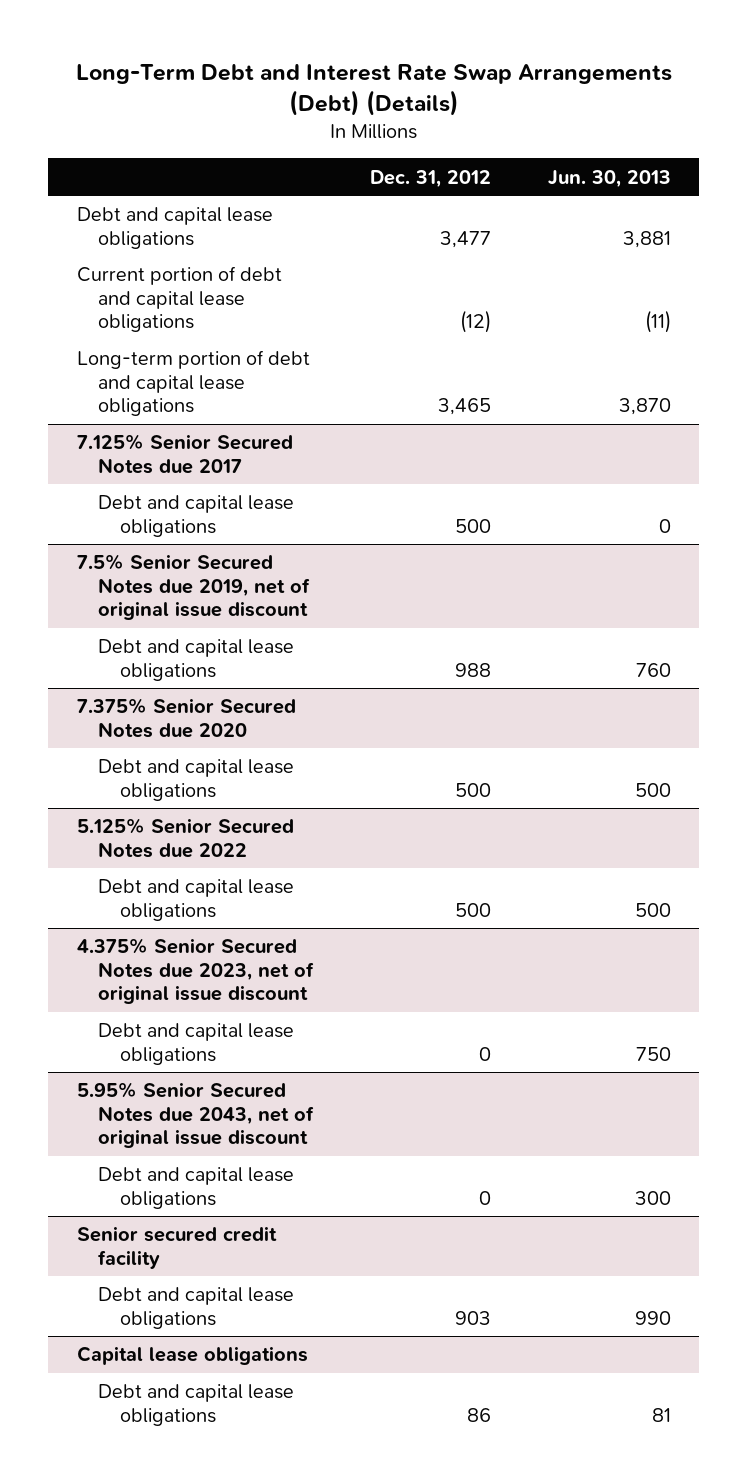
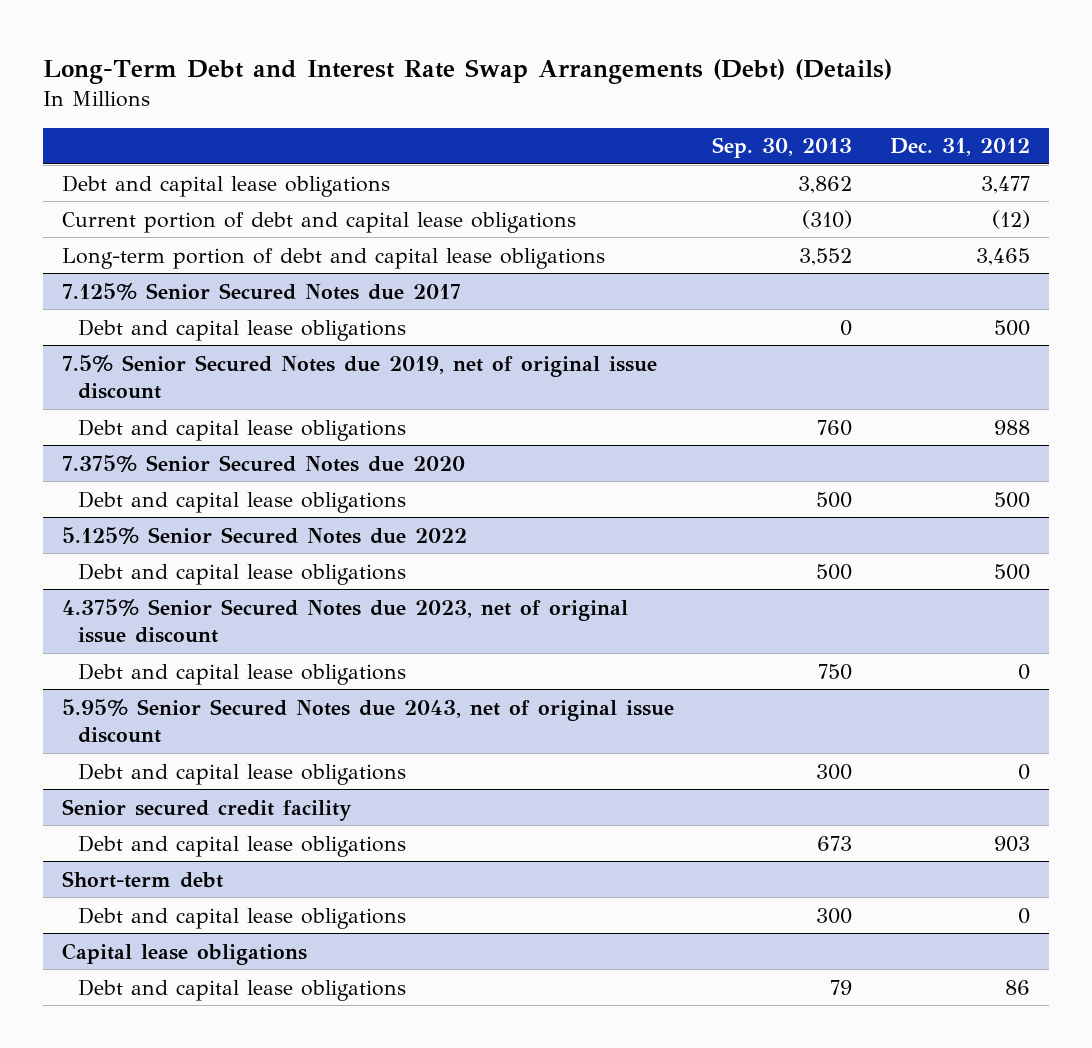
- | Dec. 31, 2012 | Jun. 30, 2013
+ | Sep. 30, 2013 | Dec. 31, 2012
+ Short-term debt
+ Debt and capital lease obligations | 300 | 0

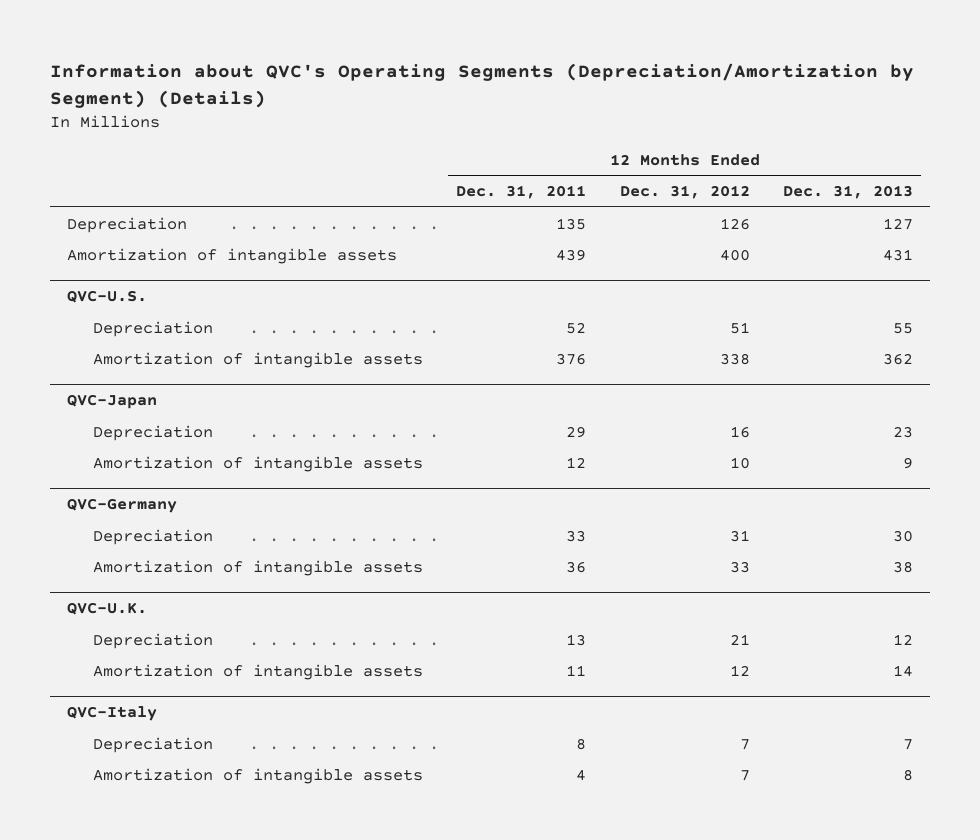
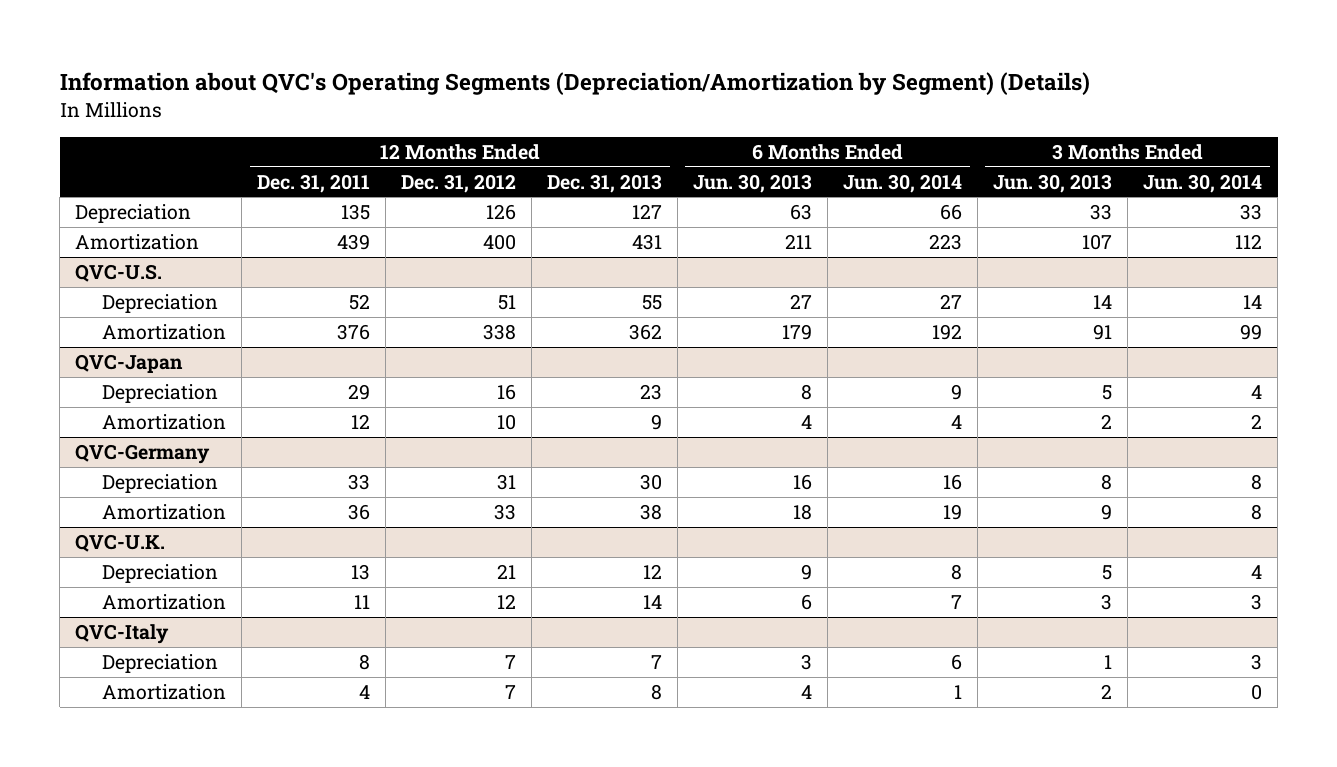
- | 12 Months Ended Dec. 31, 2011 | 12 Months Ended Dec. 31, 2012 | 12 Months Ended Dec. 31, 2013
+ | 12 Months Ended Dec. 31, 2011 | 12 Months Ended Dec. 31, 2012 | 12 Months Ended Dec. 31, 2013 | 6 Months Ended Jun. 30, 2013 | 6 Months Ended Jun. 30, 2014 | 3 Months Ended Jun. 30, 2013 | 3 Months Ended Jun. 30, 2014
- Amortization of intangible assets | 439 | 400 | 431
+ Amortization | 439 | 400 | 431 | 211 | 223 | 107 | 112
@ QVC-U.S.
- Amortization of intangible assets | 376 | 338 | 362
+ Amortization | 376 | 338 | 362 | 179 | 192 | 91 | 99
@ QVC-Japan
- Amortization of intangible assets | 12 | 10 | 9
+ Amortization | 12 | 10 | 9 | 4 | 4 | 2 | 2
@ QVC-Germany
- Amortization of intangible assets | 36 | 33 | 38
+ Amortization | 36 | 33 | 38 | 18 | 19 | 9 | 8
@ QVC-U.K.
- Amortization of intangible assets | 11 | 12 | 14
+ Amortization | 11 | 12 | 14 | 6 | 7 | 3 | 3
@ QVC-Italy
- Amortization of intangible assets | 4 | 7 | 8
+ Amortization | 4 | 7 | 8 | 4 | 1 | 2 | 0

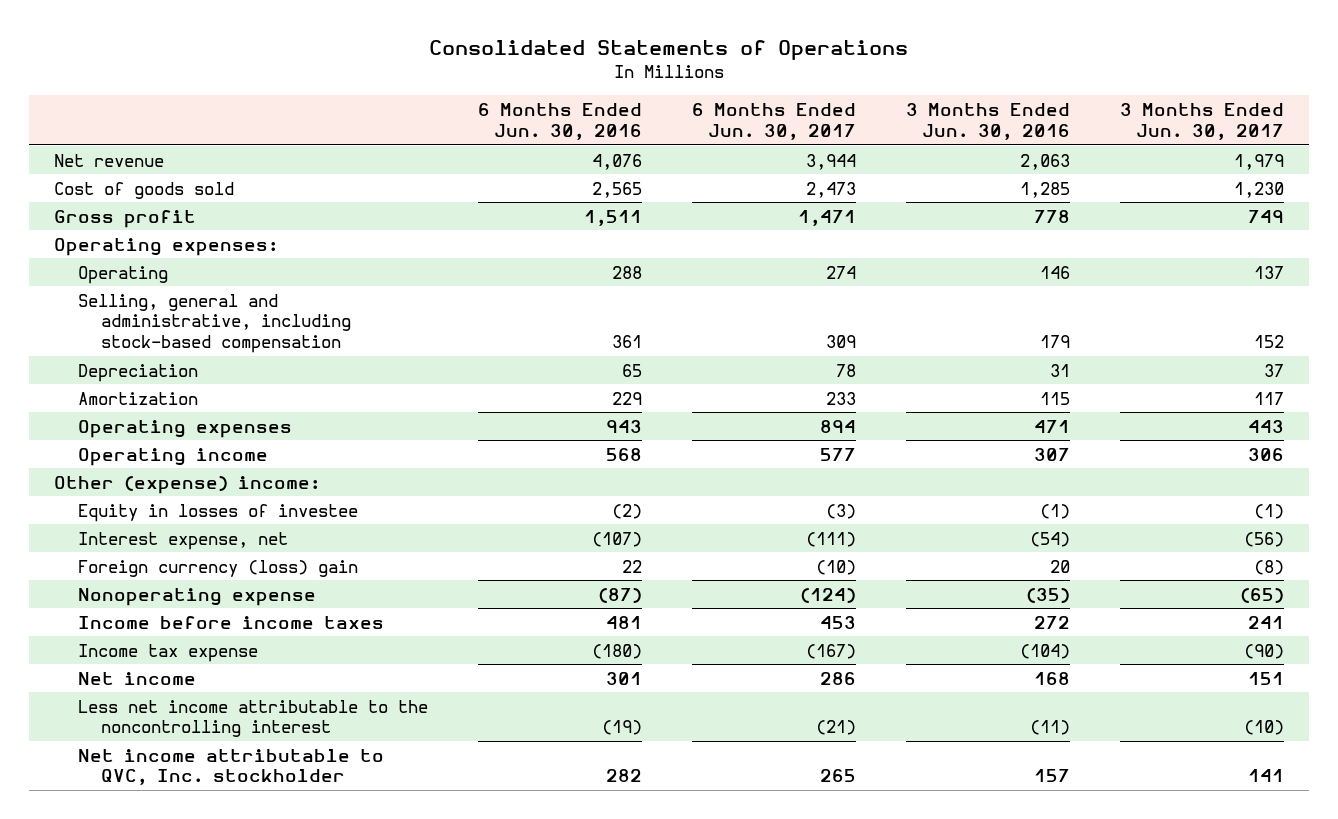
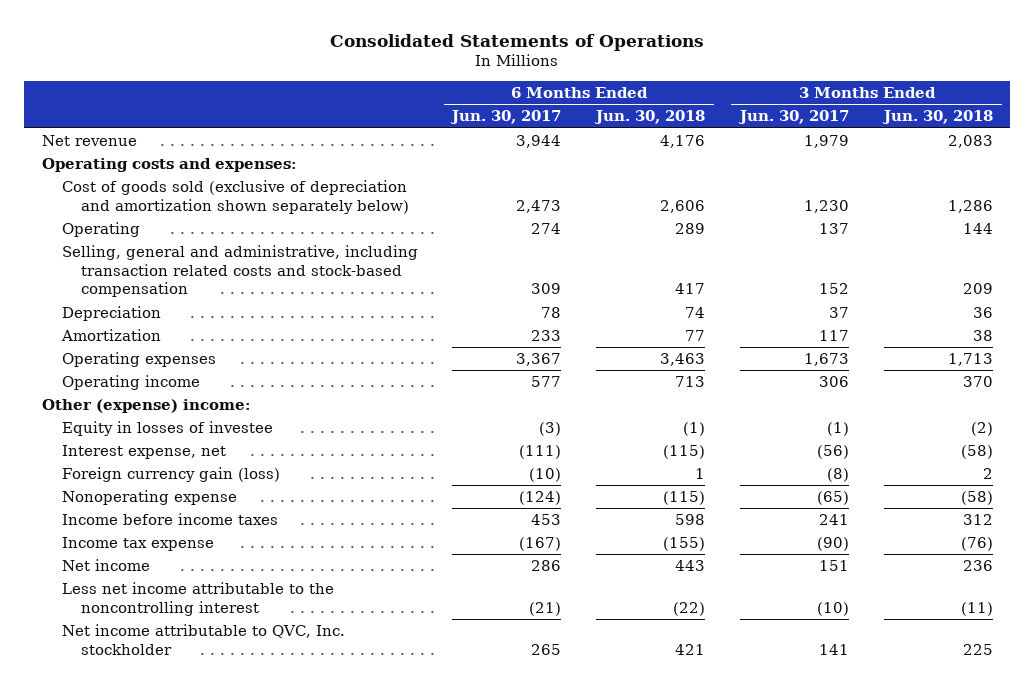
- | 6 Months Ended Jun. 30, 2016 | 6 Months Ended Jun. 30, 2017 | 3 Months Ended Jun. 30, 2016 | 3 Months Ended Jun. 30, 2017
+ | 6 Months Ended Jun. 30, 2017 | 6 Months Ended Jun. 30, 2018 | 3 Months Ended Jun. 30, 2017 | 3 Months Ended Jun. 30, 2018
- Cost of goods sold | 2,565 | 2,473 | 1,285 | 1,230
- Gross profit | 1,511 | 1,471 | 778 | 749
- Operating expenses:
+ Operating costs and expenses:
+ Cost of goods sold (exclusive of depreciation and amortization shown separately below) | 2,473 | 2,606 | 1,230 | 1,286
- Selling, general and administrative, including stock-based compensation | 361 | 309 | 179 | 152
+ Selling, general and administrative, including transaction related costs and stock-based compensation | 309 | 417 | 152 | 209
- Operating expenses | 943 | 894 | 471 | 443
+ Operating expenses | 3,367 | 3,463 | 1,673 | 1,713
- Foreign currency (loss) gain | 22 | (10) | 20 | (8)
+ Foreign currency gain (loss) | (10) | 1 | (8) | 2

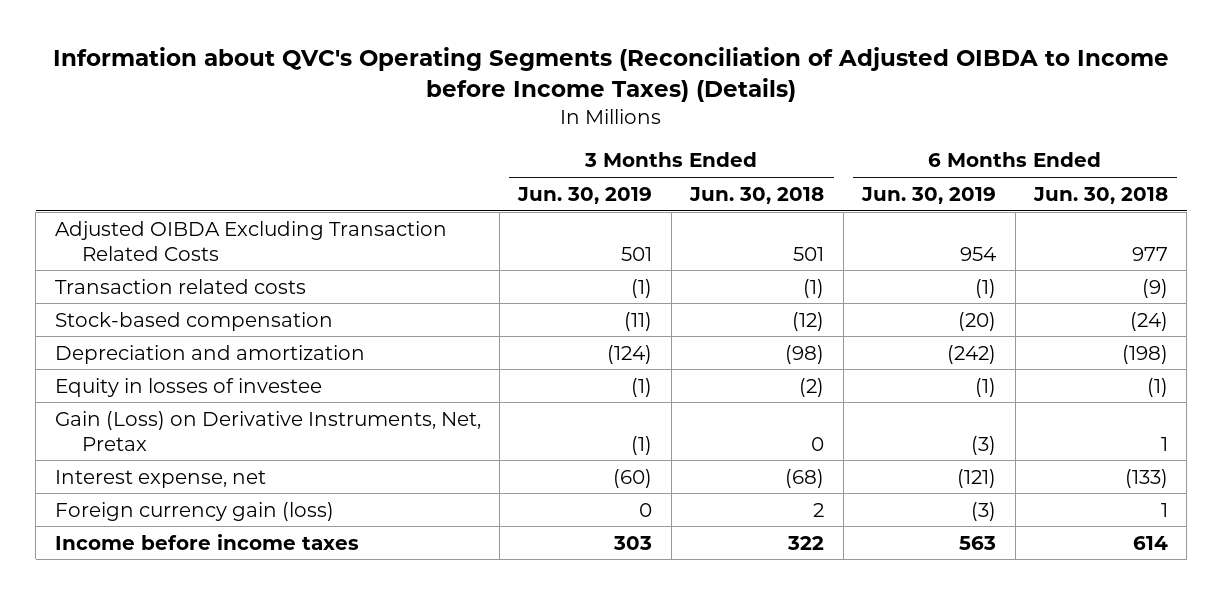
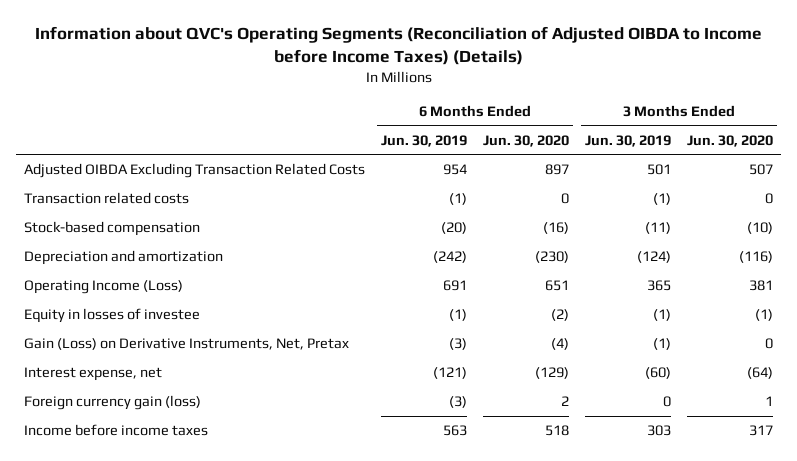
- | 3 Months Ended Jun. 30, 2019 | 3 Months Ended Jun. 30, 2018 | 6 Months Ended Jun. 30, 2019 | 6 Months Ended Jun. 30, 2018
+ | 6 Months Ended Jun. 30, 2019 | 6 Months Ended Jun. 30, 2020 | 3 Months Ended Jun. 30, 2019 | 3 Months Ended Jun. 30, 2020
+ Operating Income (Loss) | 691 | 651 | 365 | 381

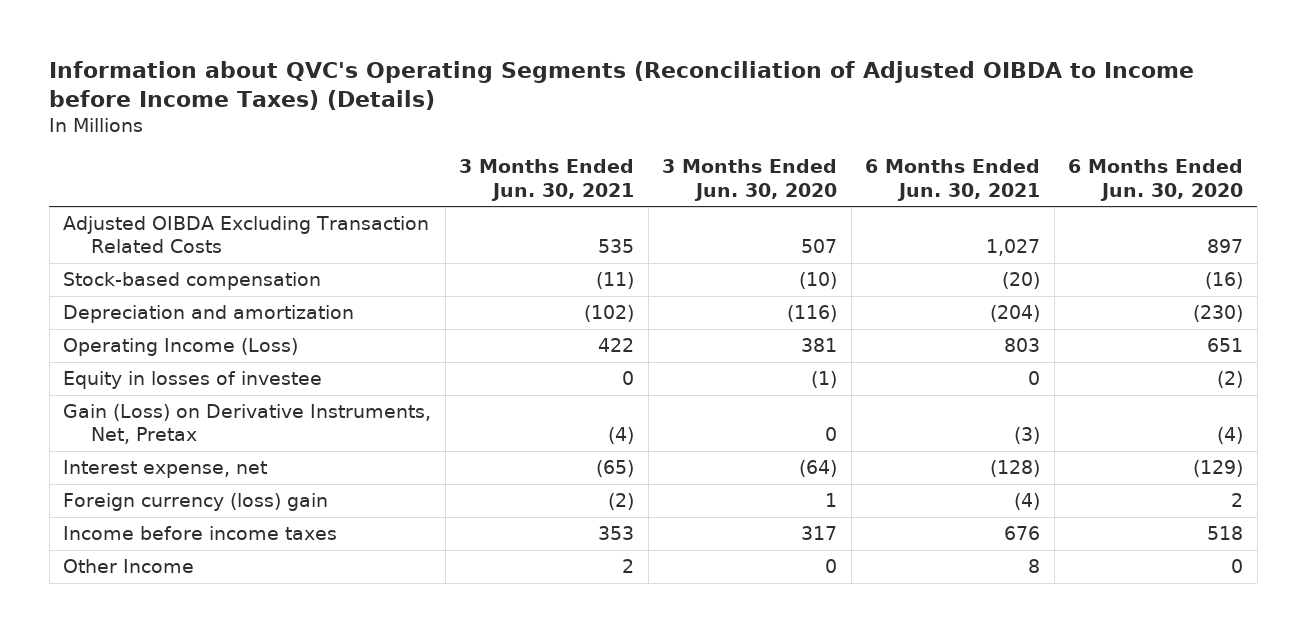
- | 6 Months Ended Jun. 30, 2019 | 6 Months Ended Jun. 30, 2020 | 3 Months Ended Jun. 30, 2019 | 3 Months Ended Jun. 30, 2020
+ | 3 Months Ended Jun. 30, 2021 | 3 Months Ended Jun. 30, 2020 | 6 Months Ended Jun. 30, 2021 | 6 Months Ended Jun. 30, 2020
- Transaction related costs | (1) | 0 | (1) | 0
- Foreign currency gain (loss) | (3) | 2 | 0 | 1
+ Foreign currency (loss) gain | (2) | 1 | (4) | 2
+ Other Income | 2 | 0 | 8 | 0

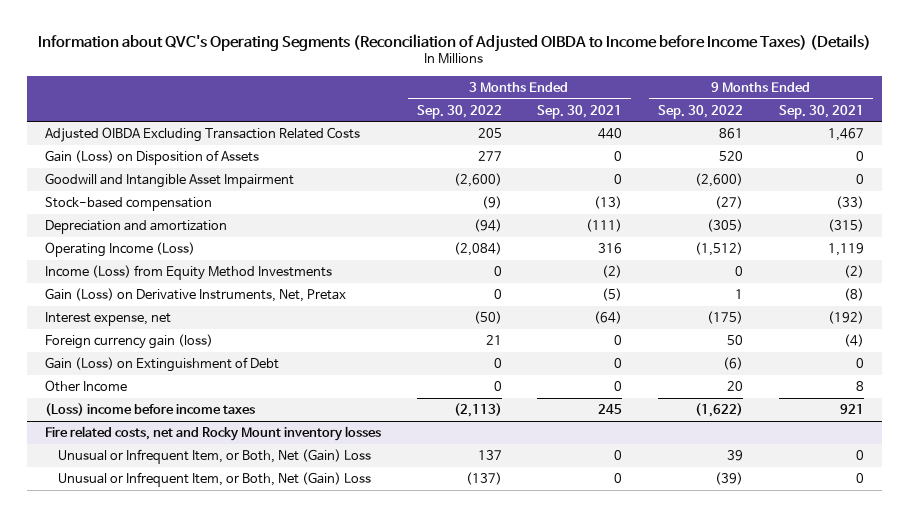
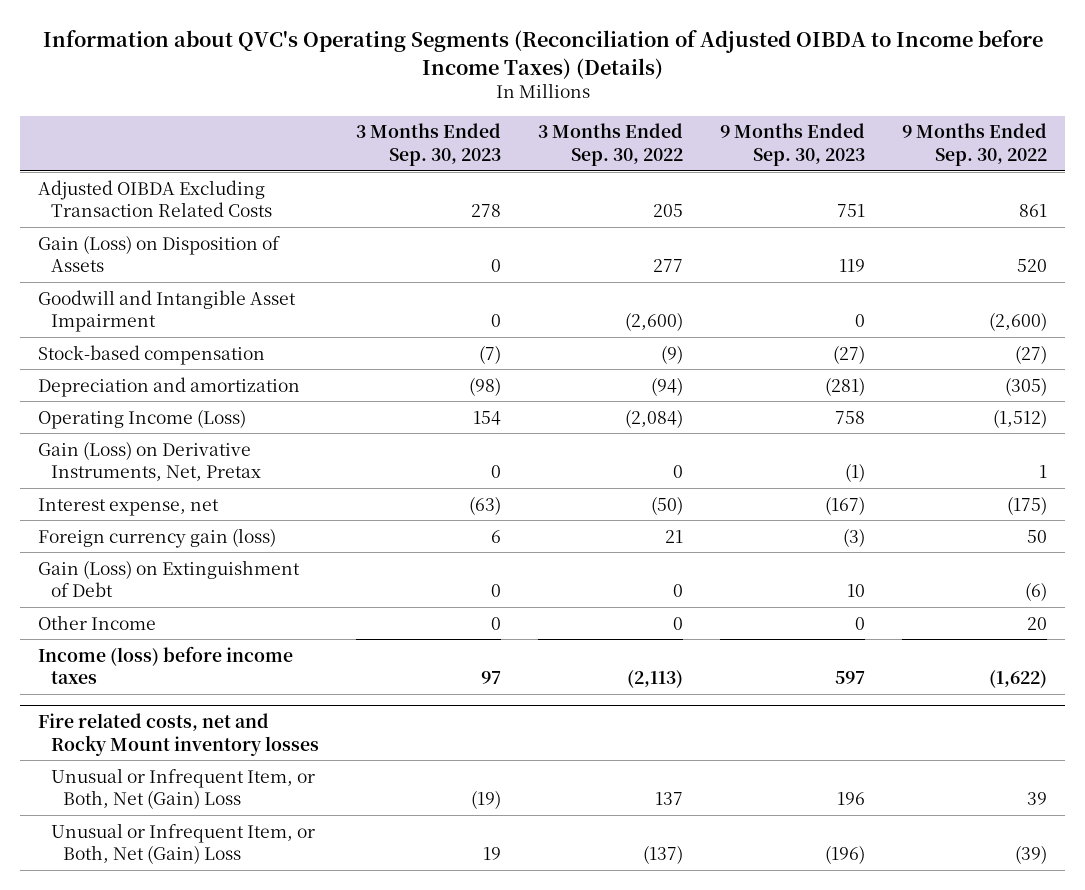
- | 3 Months Ended Sep. 30, 2022 | 3 Months Ended Sep. 30, 2021 | 9 Months Ended Sep. 30, 2022 | 9 Months Ended Sep. 30, 2021
+ | 3 Months Ended Sep. 30, 2023 | 3 Months Ended Sep. 30, 2022 | 9 Months Ended Sep. 30, 2023 | 9 Months Ended Sep. 30, 2022
- Income (Loss) from Equity Method Investments | 0 | (2) | 0 | (2)
- (Loss) income before income taxes | (2,113) | 245 | (1,622) | 921
+ Income (loss) before income taxes | 97 | (2,113) | 597 | (1,622)

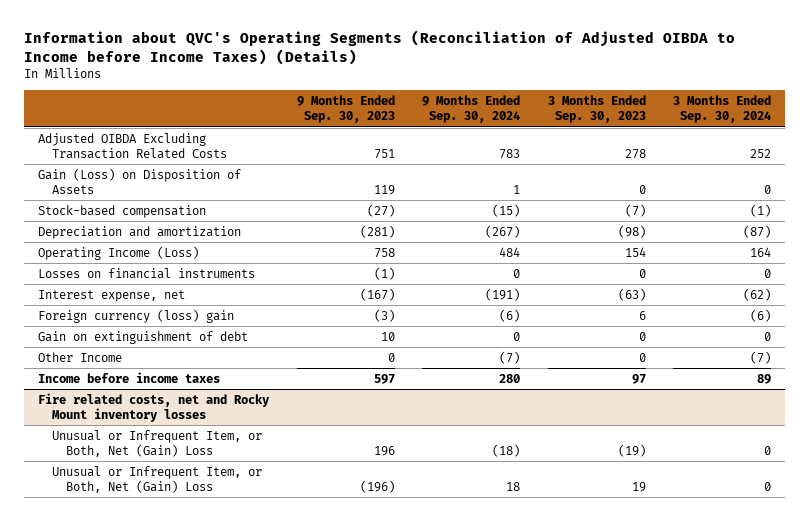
- | 3 Months Ended Sep. 30, 2023 | 3 Months Ended Sep. 30, 2022 | 9 Months Ended Sep. 30, 2023 | 9 Months Ended Sep. 30, 2022
+ | 9 Months Ended Sep. 30, 2023 | 9 Months Ended Sep. 30, 2024 | 3 Months Ended Sep. 30, 2023 | 3 Months Ended Sep. 30, 2024
- Goodwill and Intangible Asset Impairment | 0 | (2,600) | 0 | (2,600)
- Gain (Loss) on Derivative Instruments, Net, Pretax | 0 | 0 | (1) | 1
+ Losses on financial instruments | (1) | 0 | 0 | 0
- Foreign currency gain (loss) | 6 | 21 | (3) | 50
- Gain (Loss) on Extinguishment of Debt | 0 | 0 | 10 | (6)
+ Foreign currency (loss) gain | (3) | (6) | 6 | (6)
+ Gain on extinguishment of debt | 10 | 0 | 0 | 0
- Income (loss) before income taxes | 97 | (2,113) | 597 | (1,622)
+ Income before income taxes | 597 | 280 | 97 | 89

